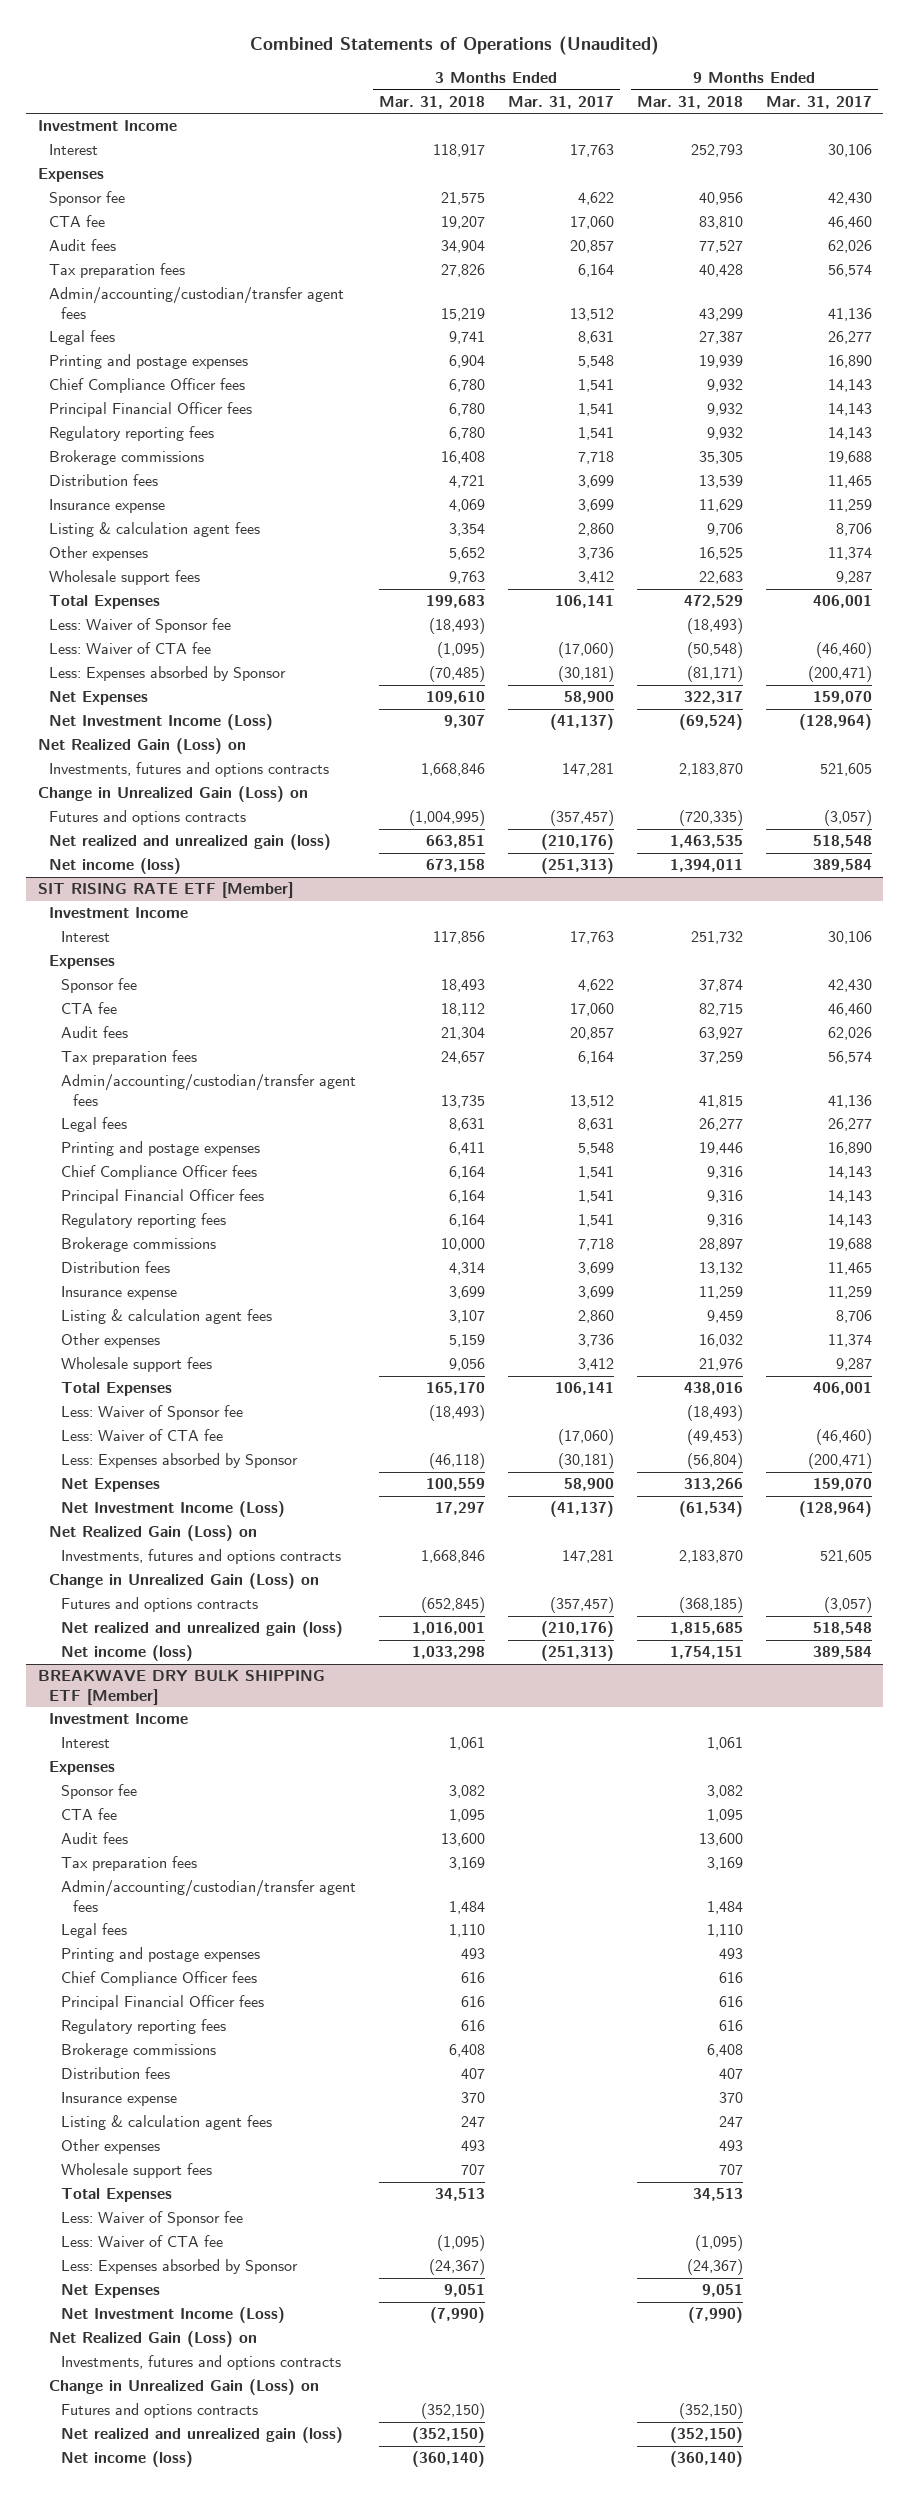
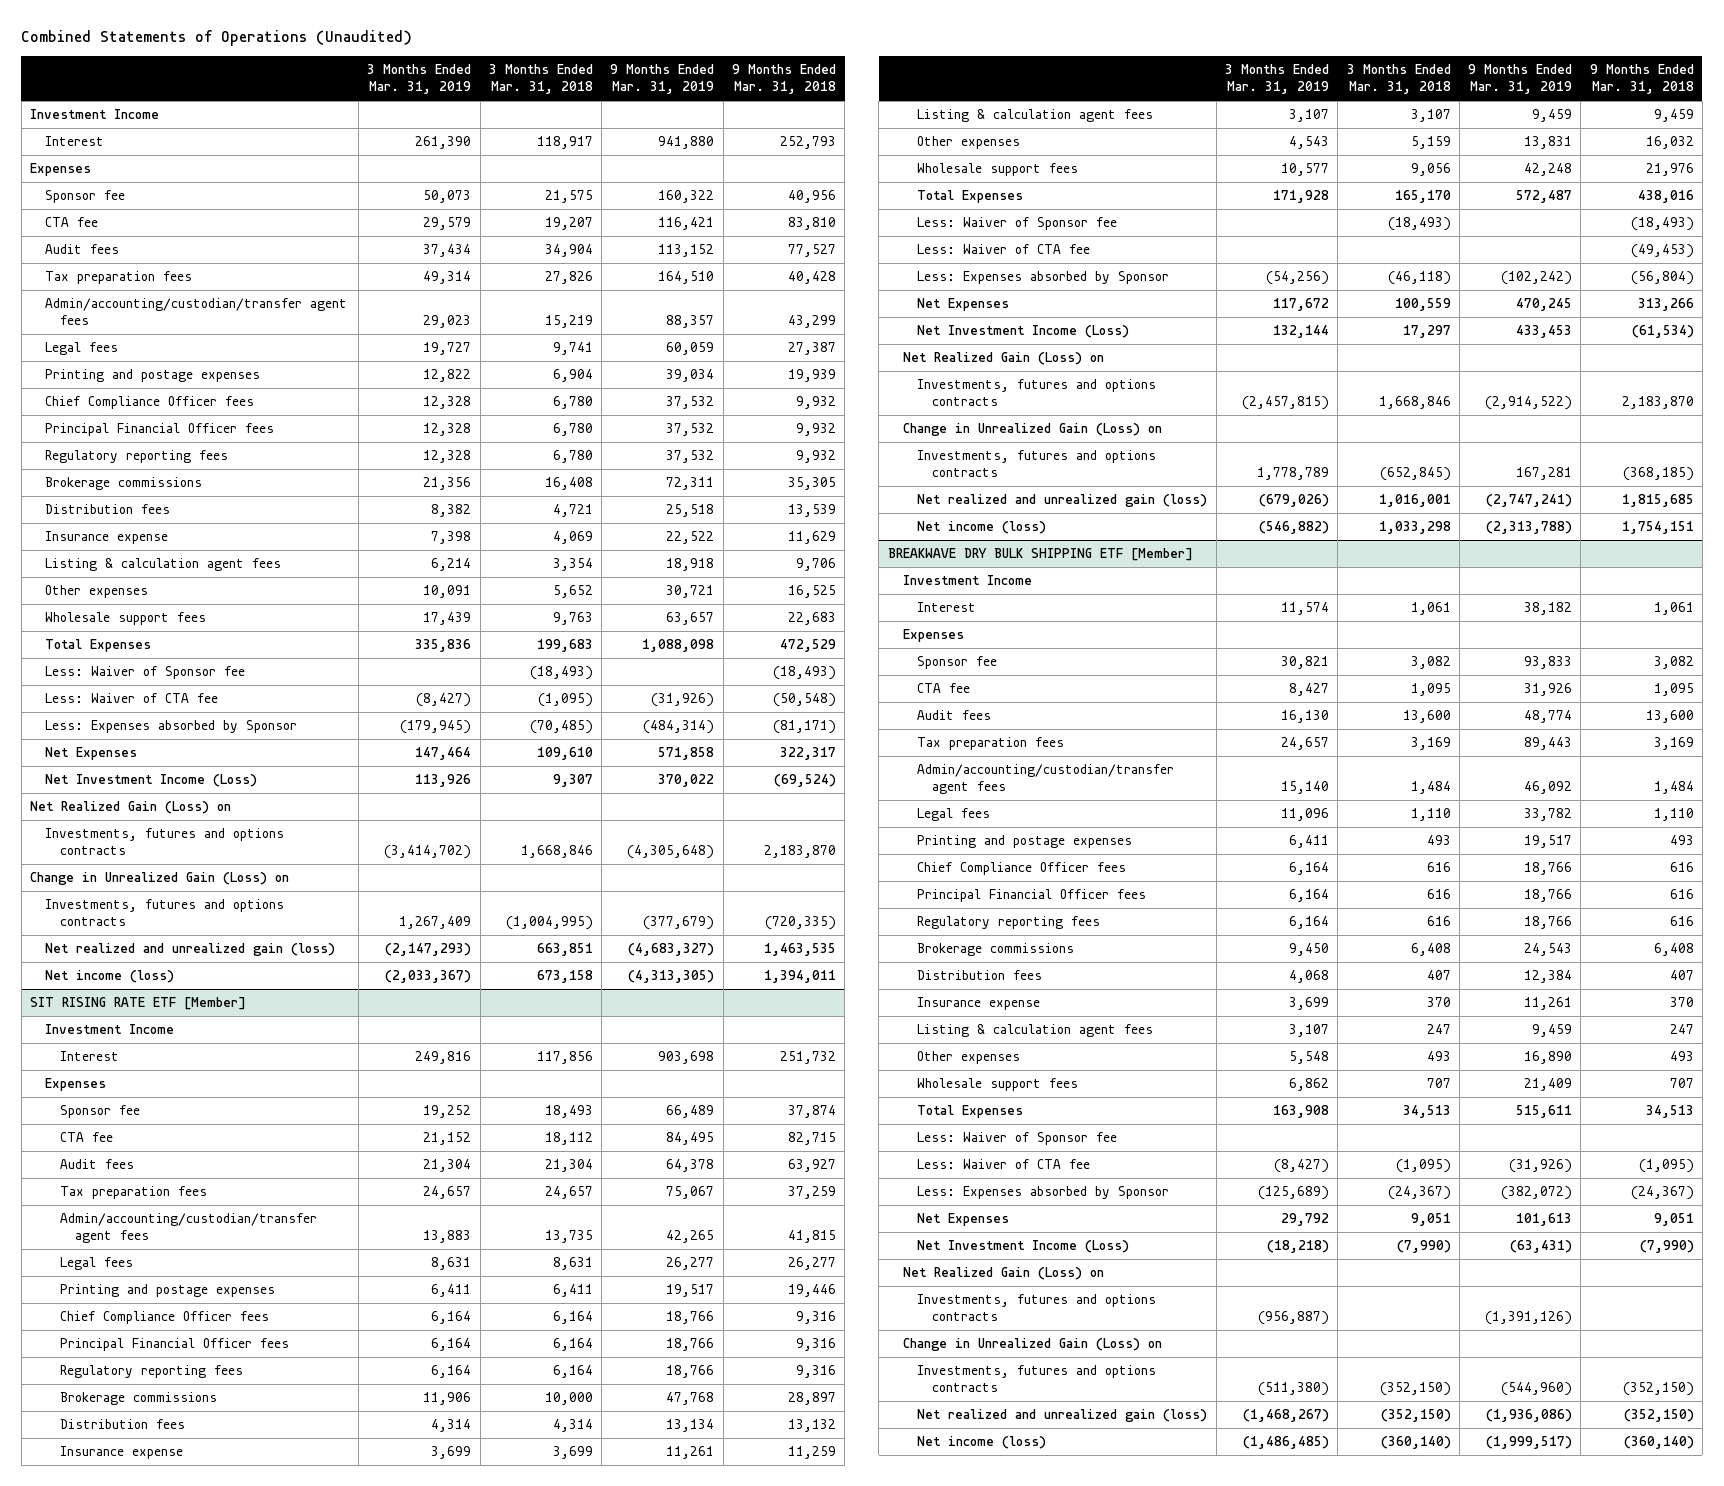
- | 3 Months Ended Mar. 31, 2018 | 3 Months Ended Mar. 31, 2017 | 9 Months Ended Mar. 31, 2018 | 9 Months Ended Mar. 31, 2017
+ | 3 Months Ended Mar. 31, 2019 | 3 Months Ended Mar. 31, 2018 | 9 Months Ended Mar. 31, 2019 | 9 Months Ended Mar. 31, 2018
- Futures and options contracts | (1,004,995) | (357,457) | (720,335) | (3,057)
+ Investments, futures and options contracts | 1,267,409 | (1,004,995) | (377,679) | (720,335)
@ SIT RISING RATE ETF [Member]
- Futures and options contracts | (652,845) | (357,457) | (368,185) | (3,057)
+ Investments, futures and options contracts | 1,778,789 | (652,845) | 167,281 | (368,185)
@ BREAKWAVE DRY BULK SHIPPING ETF [Member]
- Futures and options contracts | (352,150) | | (352,150) |
+ Investments, futures and options contracts | (511,380) | (352,150) | (544,960) | (352,150)

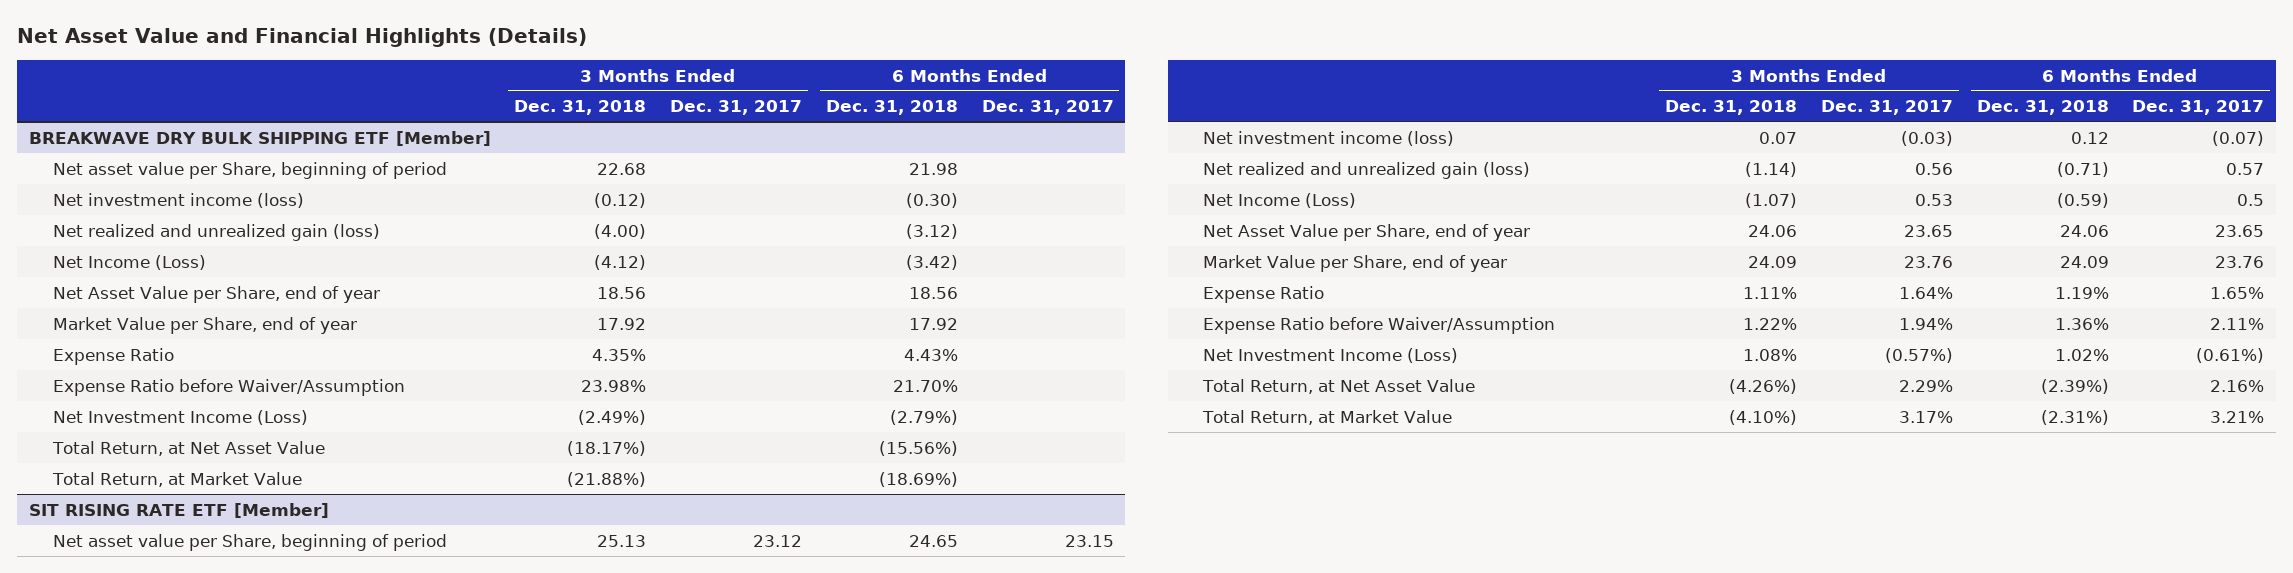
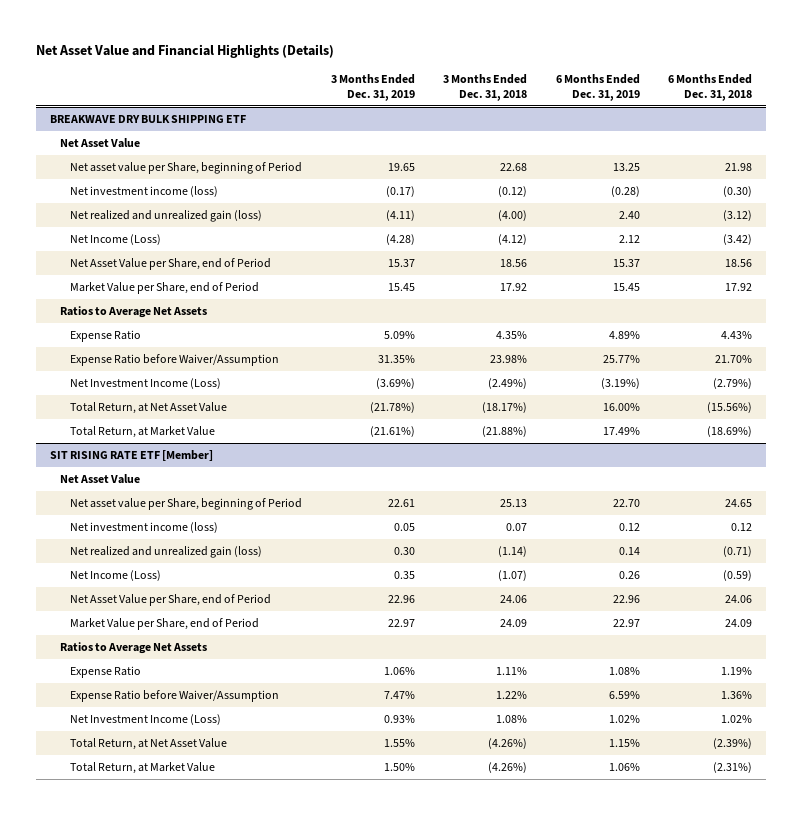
- | 3 Months Ended Dec. 31, 2018 | 3 Months Ended Dec. 31, 2017 | 6 Months Ended Dec. 31, 2018 | 6 Months Ended Dec. 31, 2017
+ | 3 Months Ended Dec. 31, 2019 | 3 Months Ended Dec. 31, 2018 | 6 Months Ended Dec. 31, 2019 | 6 Months Ended Dec. 31, 2018
- BREAKWAVE DRY BULK SHIPPING ETF [Member]
- Net asset value per Share, beginning of period | 22.68 | | 21.98 |
+ BREAKWAVE DRY BULK SHIPPING ETF
+ Net Asset Value
+ Net asset value per Share, beginning of Period | 19.65 | 22.68 | 13.25 | 21.98
- Net Asset Value per Share, end of year | 18.56 | | 18.56 |
- Market Value per Share, end of year | 17.92 | | 17.92 |
+ Net Asset Value per Share, end of Period | 15.37 | 18.56 | 15.37 | 18.56
+ Market Value per Share, end of Period | 15.45 | 17.92 | 15.45 | 17.92
+ Ratios to Average Net Assets
@ SIT RISING RATE ETF [Member]
- Net asset value per Share, beginning of period | 25.13 | 23.12 | 24.65 | 23.15
+ Net Asset Value
+ Net asset value per Share, beginning of Period | 22.61 | 25.13 | 22.70 | 24.65
- Net Asset Value per Share, end of year | 24.06 | 23.65 | 24.06 | 23.65
- Market Value per Share, end of year | 24.09 | 23.76 | 24.09 | 23.76
+ Net Asset Value per Share, end of Period | 22.96 | 24.06 | 22.96 | 24.06
+ Market Value per Share, end of Period | 22.97 | 24.09 | 22.97 | 24.09
+ Ratios to Average Net Assets
- Total Return, at Market Value | (4.10%) | 3.17% | (2.31%) | 3.21%
+ Total Return, at Market Value | 1.50% | (4.26%) | 1.06% | (2.31%)

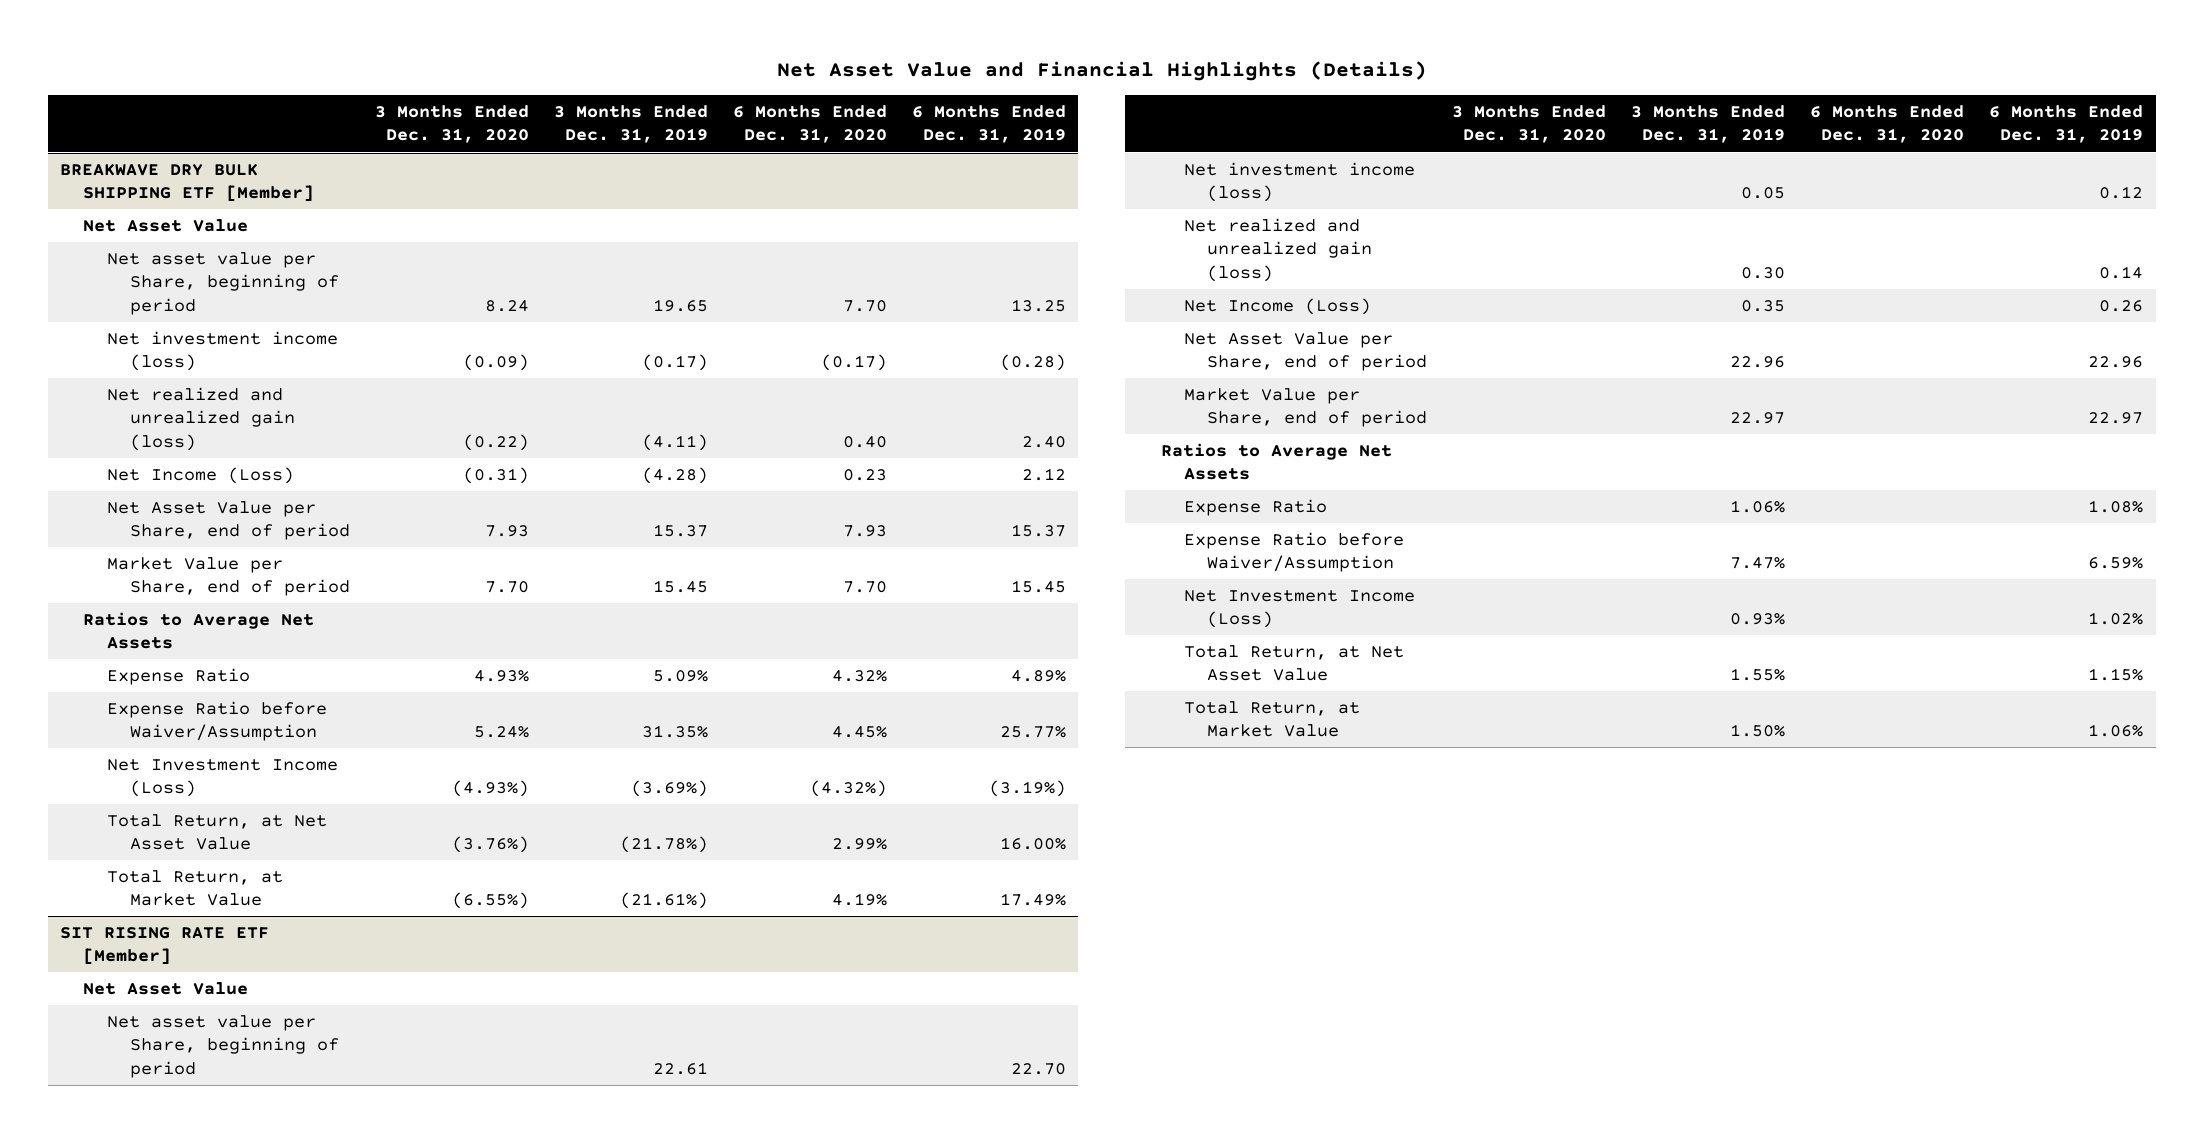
- | 3 Months Ended Dec. 31, 2019 | 3 Months Ended Dec. 31, 2018 | 6 Months Ended Dec. 31, 2019 | 6 Months Ended Dec. 31, 2018
+ | 3 Months Ended Dec. 31, 2020 | 3 Months Ended Dec. 31, 2019 | 6 Months Ended Dec. 31, 2020 | 6 Months Ended Dec. 31, 2019
- BREAKWAVE DRY BULK SHIPPING ETF
+ BREAKWAVE DRY BULK SHIPPING ETF [Member]
- Net asset value per Share, beginning of Period | 19.65 | 22.68 | 13.25 | 21.98
+ Net asset value per Share, beginning of period | 8.24 | 19.65 | 7.70 | 13.25
- Net Asset Value per Share, end of Period | 15.37 | 18.56 | 15.37 | 18.56
- Market Value per Share, end of Period | 15.45 | 17.92 | 15.45 | 17.92
+ Net Asset Value per Share, end of period | 7.93 | 15.37 | 7.93 | 15.37
+ Market Value per Share, end of period | 7.70 | 15.45 | 7.70 | 15.45
@ SIT RISING RATE ETF [Member]
- Net asset value per Share, beginning of Period | 22.61 | 25.13 | 22.70 | 24.65
+ Net asset value per Share, beginning of period | | 22.61 | | 22.70
- Net Asset Value per Share, end of Period | 22.96 | 24.06 | 22.96 | 24.06
- Market Value per Share, end of Period | 22.97 | 24.09 | 22.97 | 24.09
+ Net Asset Value per Share, end of period | | 22.96 | | 22.96
+ Market Value per Share, end of period | | 22.97 | | 22.97

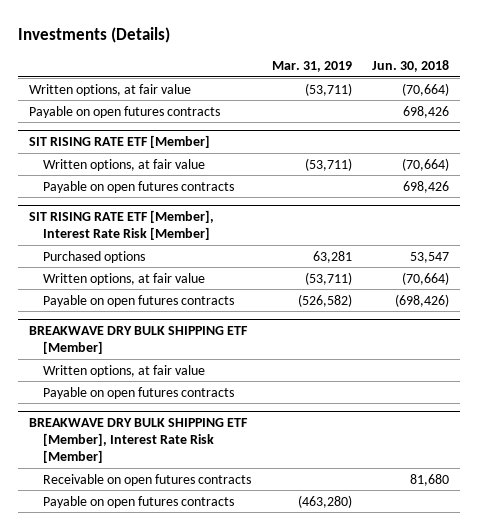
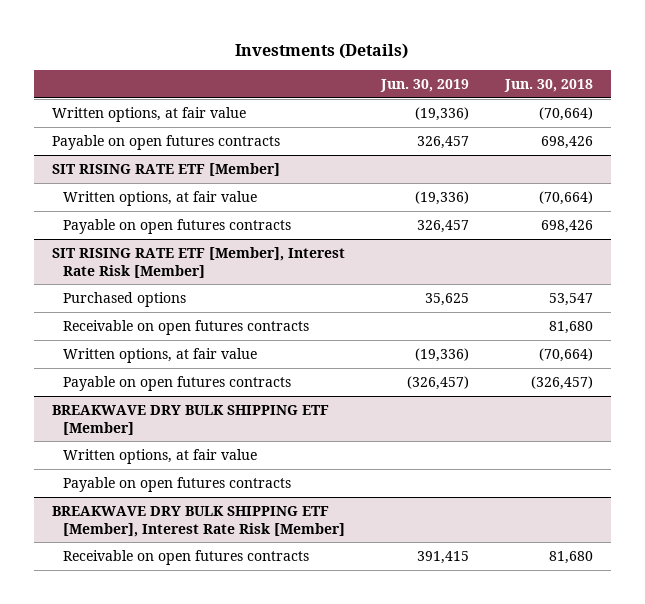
- | Mar. 31, 2019 | Jun. 30, 2018
+ | Jun. 30, 2019 | Jun. 30, 2018
@ SIT RISING RATE ETF [Member], Interest Rate Risk [Member]
+ Receivable on open futures contracts | | 81,680
- Payable on open futures contracts | (526,582) | (698,426)
+ Payable on open futures contracts | (326,457) | (326,457)
@ BREAKWAVE DRY BULK SHIPPING ETF [Member], Interest Rate Risk [Member]
- Payable on open futures contracts | (463,280) |

